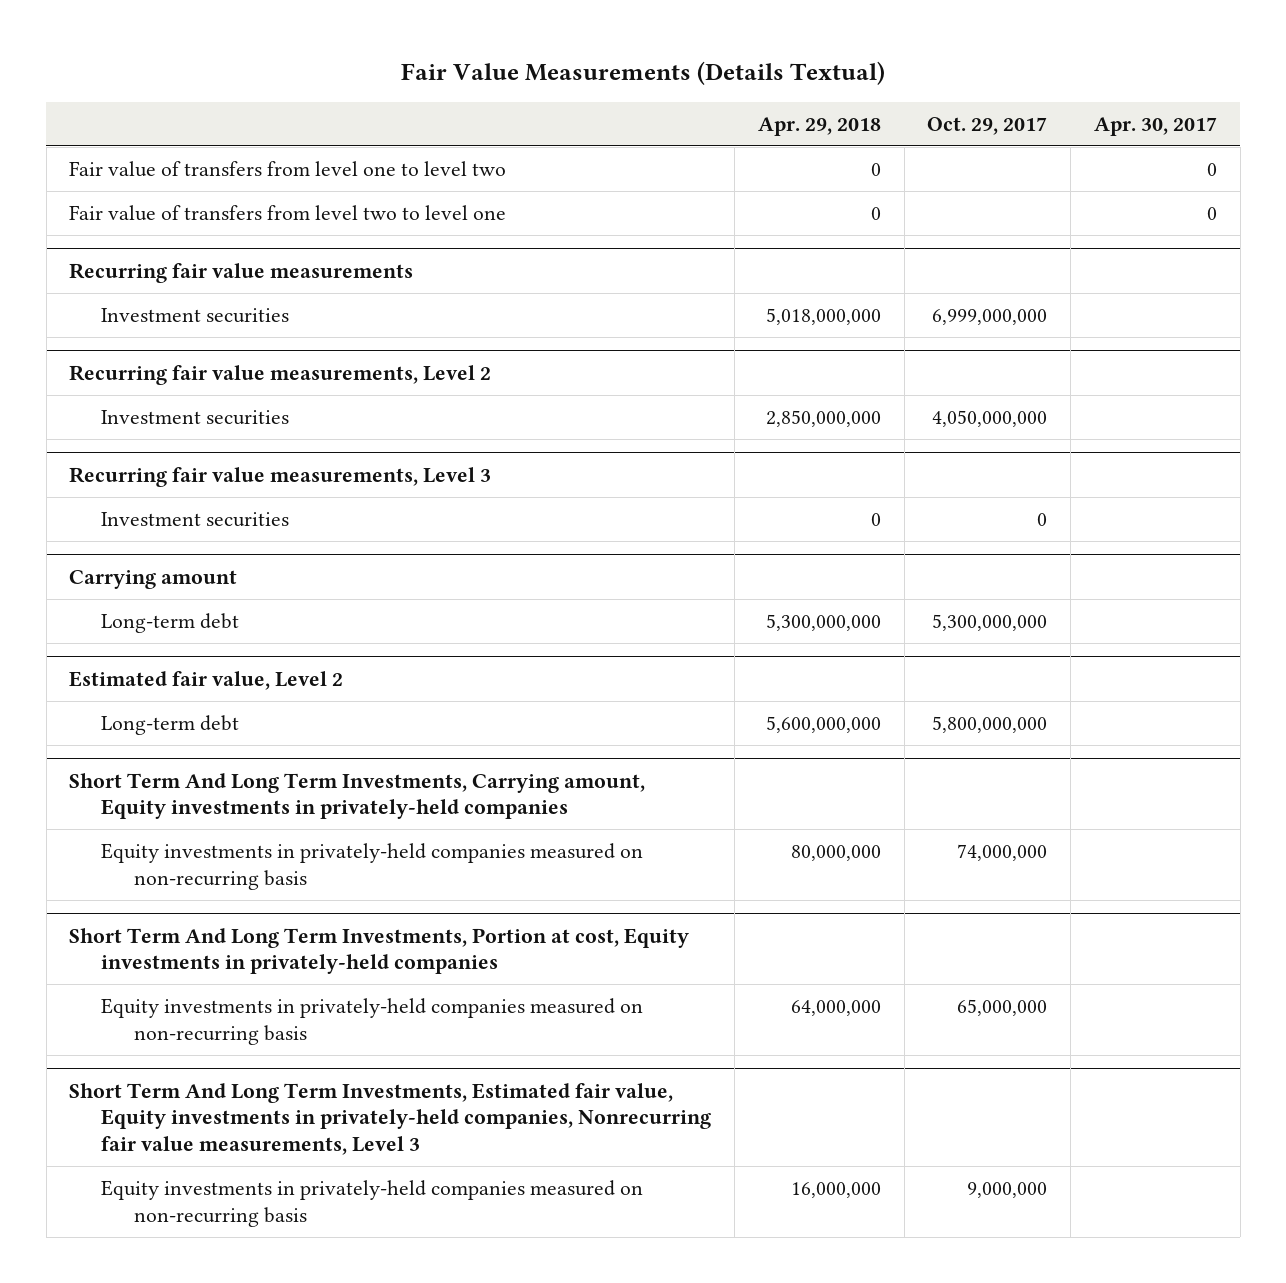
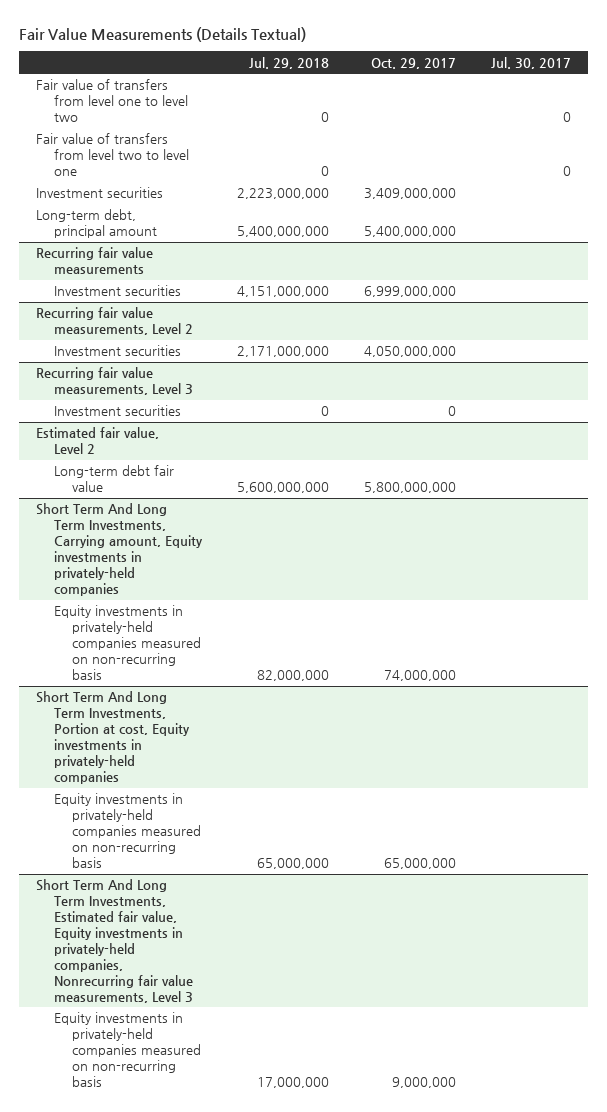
- | Apr. 29, 2018 | Oct. 29, 2017 | Apr. 30, 2017
+ | Jul. 29, 2018 | Oct. 29, 2017 | Jul. 30, 2017
+ Investment securities | 2,223,000,000 | 3,409,000,000 |
+ Long-term debt, principal amount | 5,400,000,000 | 5,400,000,000 |
- Carrying amount
- Long-term debt | 5,300,000,000 | 5,300,000,000 |
@ Estimated fair value, Level 2
- Long-term debt | 5,600,000,000 | 5,800,000,000 |
+ Long-term debt fair value | 5,600,000,000 | 5,800,000,000 |

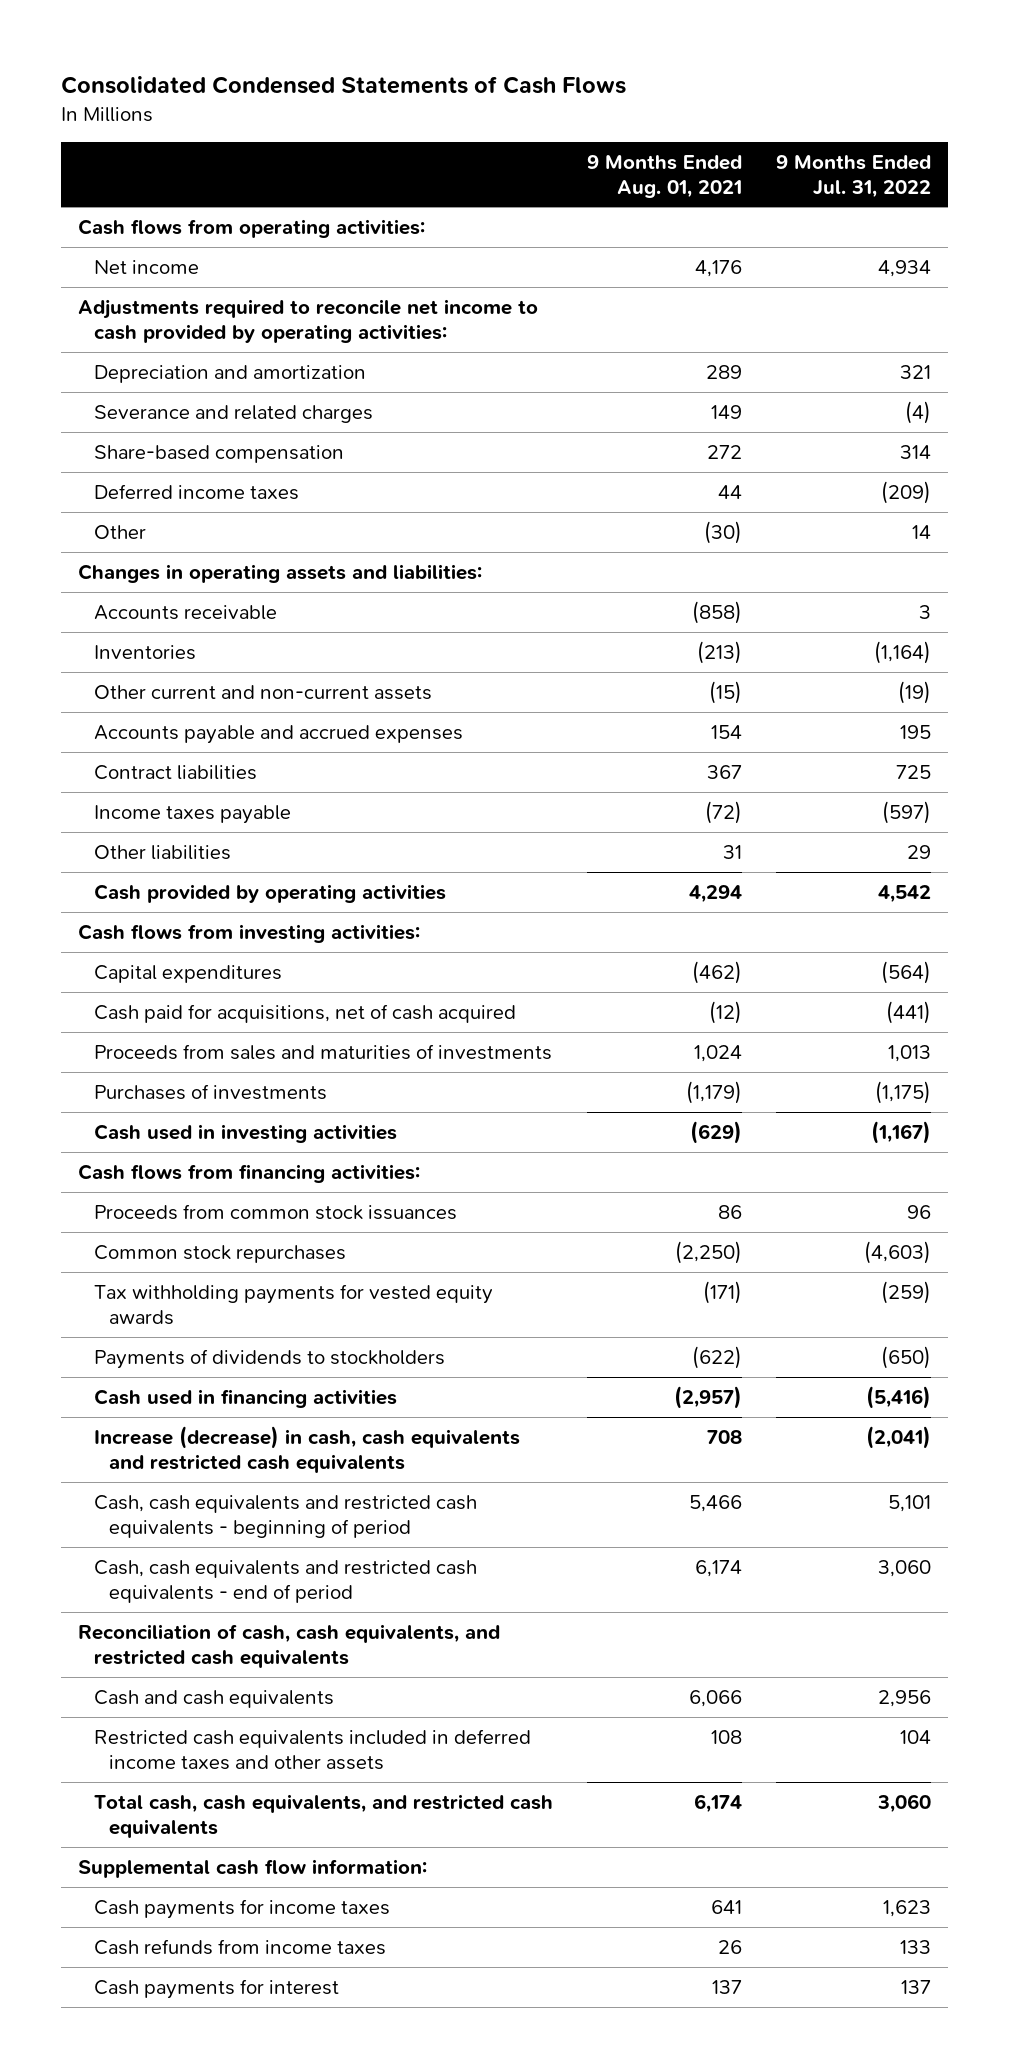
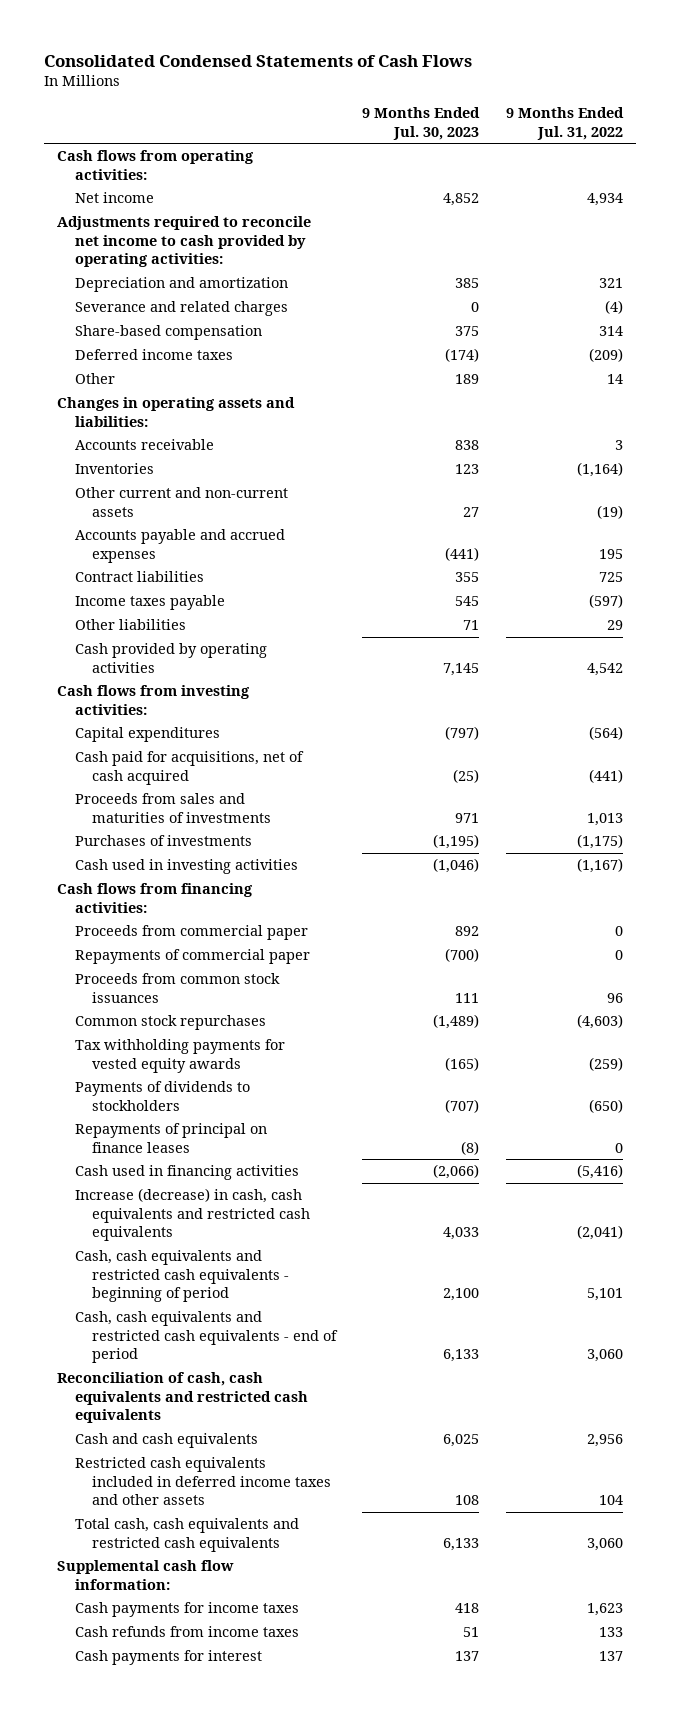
- | 9 Months Ended Aug. 01, 2021 | 9 Months Ended Jul. 31, 2022
+ | 9 Months Ended Jul. 30, 2023 | 9 Months Ended Jul. 31, 2022
+ Proceeds from commercial paper | 892 | 0
+ Repayments of commercial paper | (700) | 0
+ Repayments of principal on finance leases | (8) | 0
- Reconciliation of cash, cash equivalents, and restricted cash equivalents
+ Reconciliation of cash, cash equivalents and restricted cash equivalents
- Total cash, cash equivalents, and restricted cash equivalents | 6,174 | 3,060
+ Total cash, cash equivalents and restricted cash equivalents | 6,133 | 3,060

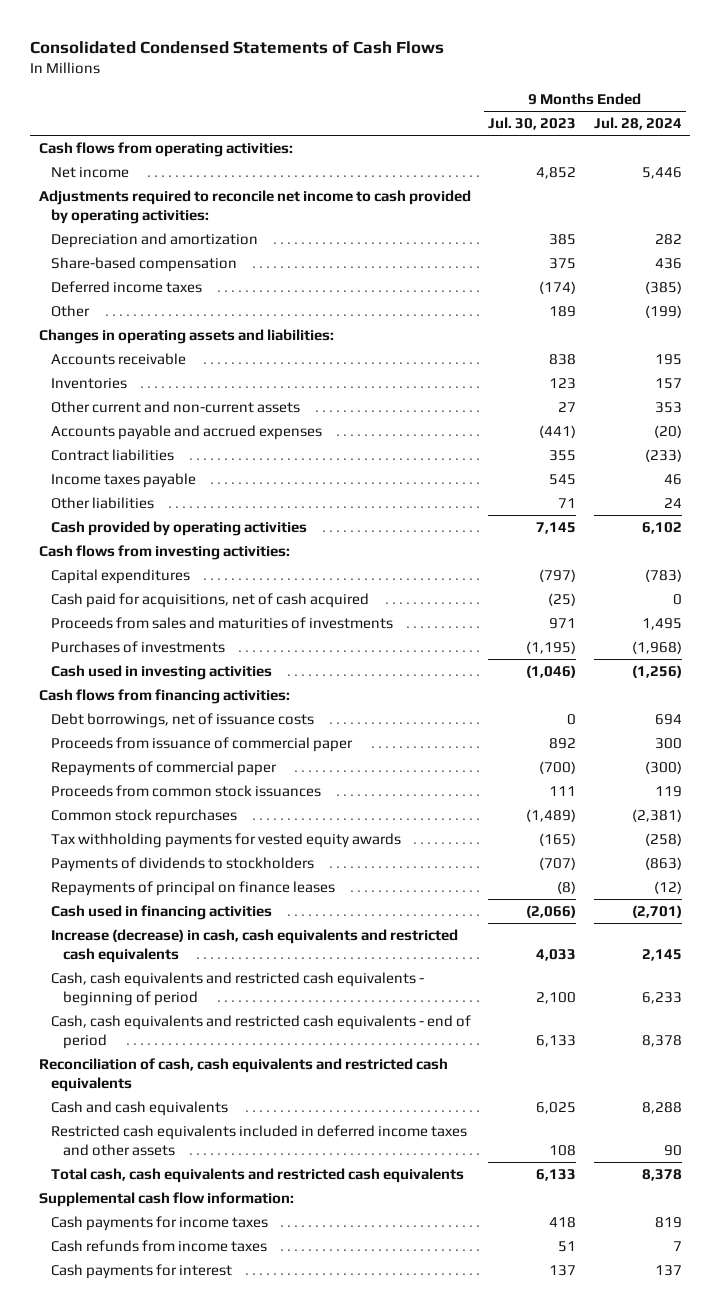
- | 9 Months Ended Jul. 30, 2023 | 9 Months Ended Jul. 31, 2022
+ | 9 Months Ended Jul. 30, 2023 | 9 Months Ended Jul. 28, 2024
- Severance and related charges | 0 | (4)
- Proceeds from commercial paper | 892 | 0
+ Debt borrowings, net of issuance costs | 0 | 694
+ Proceeds from issuance of commercial paper | 892 | 300

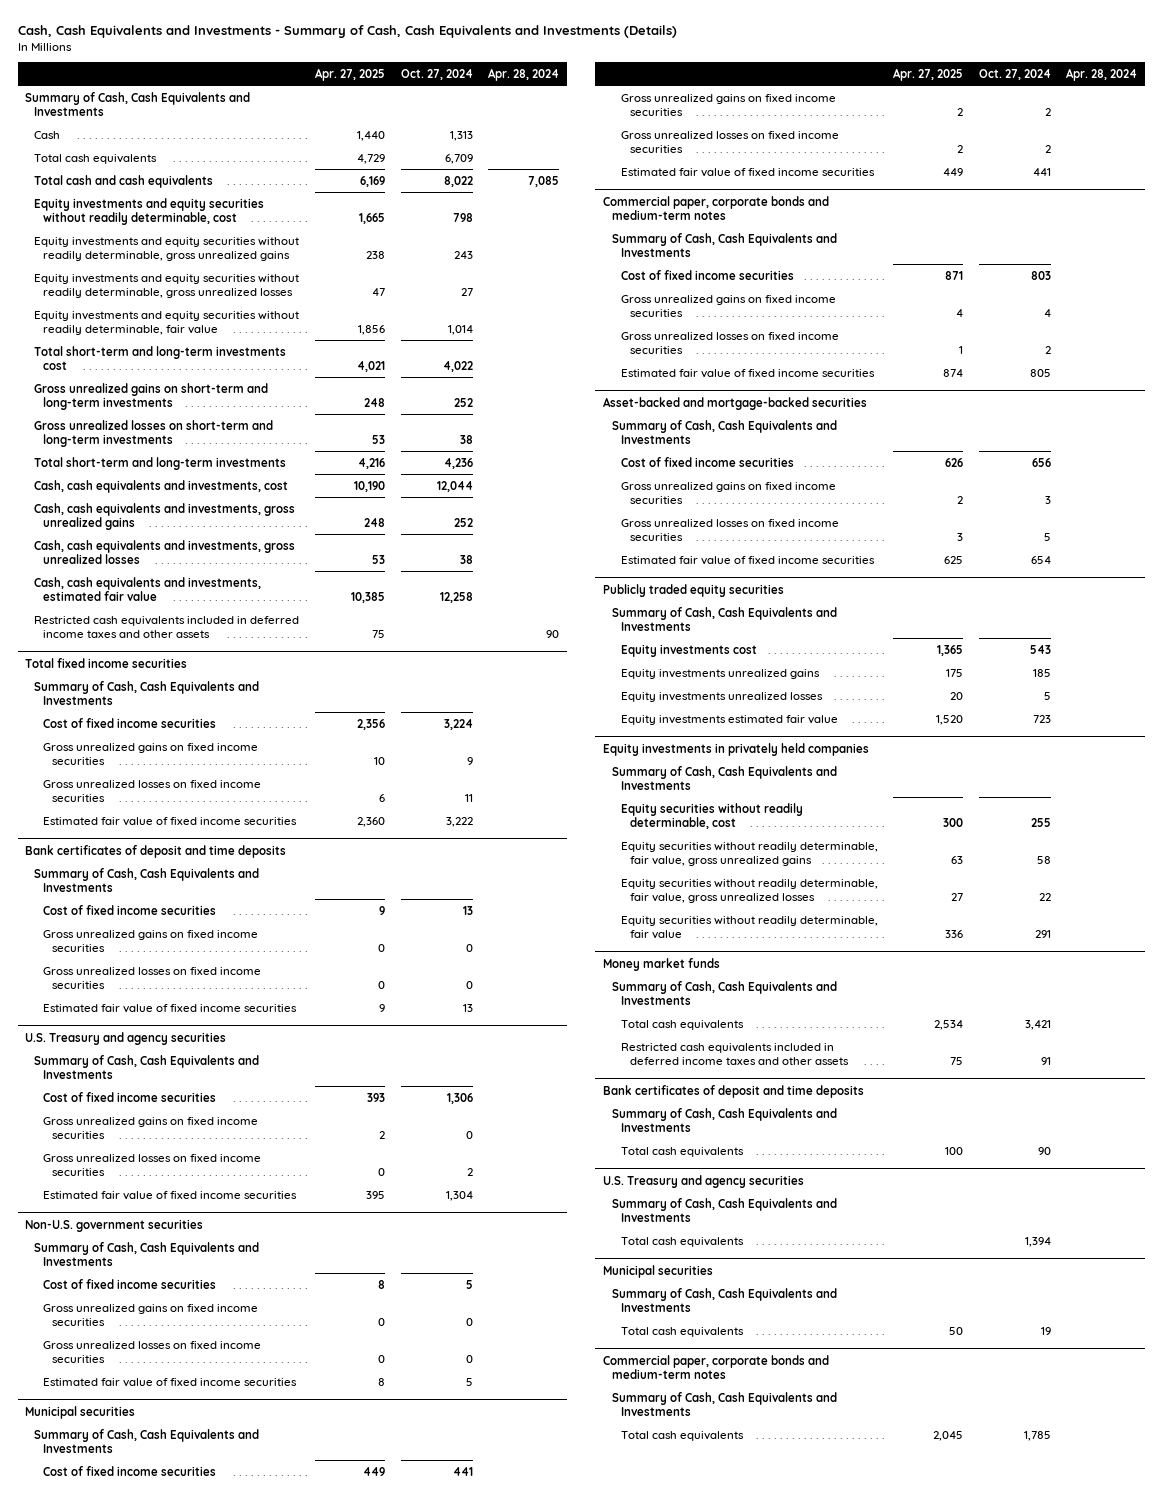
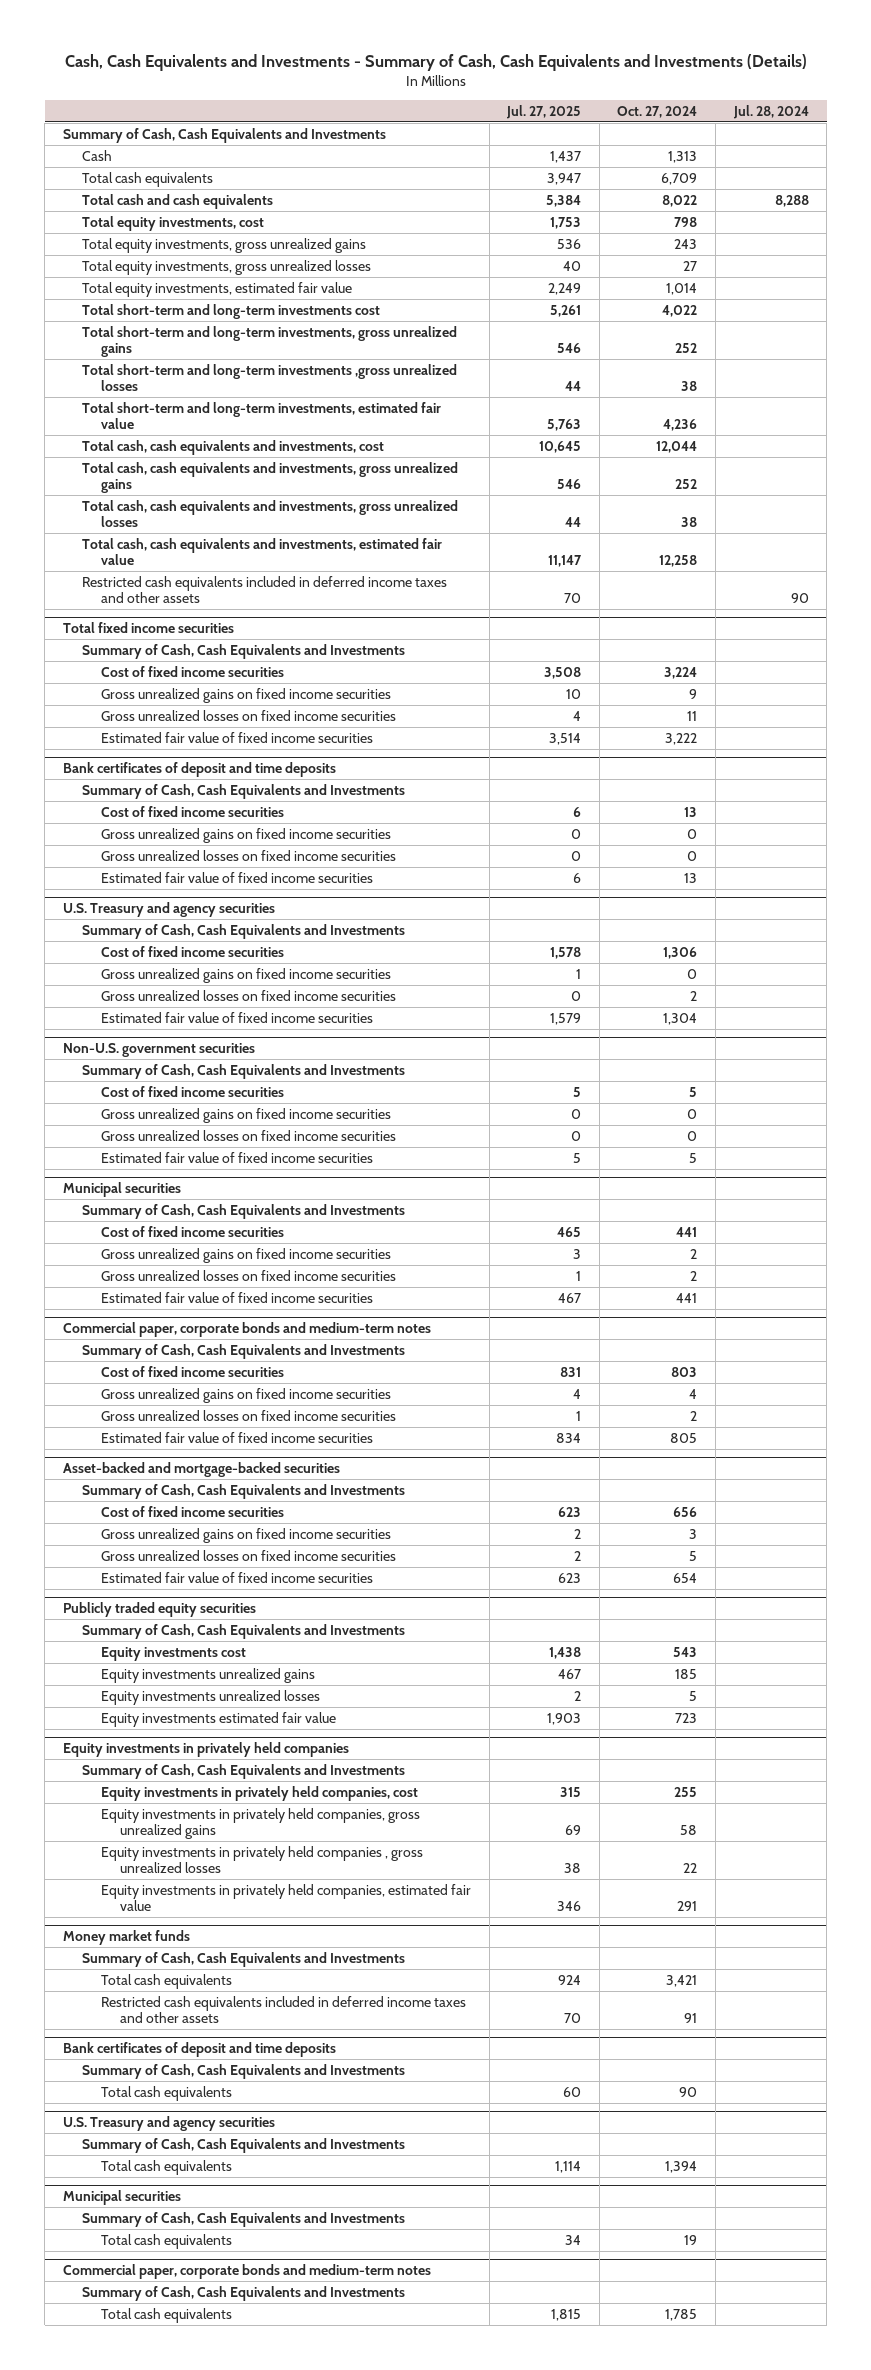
- | Apr. 27, 2025 | Oct. 27, 2024 | Apr. 28, 2024
+ | Jul. 27, 2025 | Oct. 27, 2024 | Jul. 28, 2024
- Equity investments and equity securities without readily determinable, cost | 1,665 | 798 |
- Equity investments and equity securities without readily determinable, gross unrealized gains | 238 | 243 |
- Equity investments and equity securities without readily determinable, gross unrealized losses | 47 | 27 |
- Equity investments and equity securities without readily determinable, fair value | 1,856 | 1,014 |
+ Total equity investments, cost | 1,753 | 798 |
+ Total equity investments, gross unrealized gains | 536 | 243 |
+ Total equity investments, gross unrealized losses | 40 | 27 |
+ Total equity investments, estimated fair value | 2,249 | 1,014 |
- Gross unrealized gains on short-term and long-term investments | 248 | 252 |
- Gross unrealized losses on short-term and long-term investments | 53 | 38 |
- Total short-term and long-term investments | 4,216 | 4,236 |
- Cash, cash equivalents and investments, cost | 10,190 | 12,044 |
- Cash, cash equivalents and investments, gross unrealized gains | 248 | 252 |
- Cash, cash equivalents and investments, gross unrealized losses | 53 | 38 |
- Cash, cash equivalents and investments, estimated fair value | 10,385 | 12,258 |
+ Total short-term and long-term investments, gross unrealized gains | 546 | 252 |
+ Total short-term and long-term investments ,gross unrealized losses | 44 | 38 |
+ Total short-term and long-term investments, estimated fair value | 5,763 | 4,236 |
+ Total cash, cash equivalents and investments, cost | 10,645 | 12,044 |
+ Total cash, cash equivalents and investments, gross unrealized gains | 546 | 252 |
+ Total cash, cash equivalents and investments, gross unrealized losses | 44 | 38 |
+ Total cash, cash equivalents and investments, estimated fair value | 11,147 | 12,258 |
@ Equity investments in privately held companies
- Equity securities without readily determinable, cost | 300 | 255 |
- Equity securities without readily determinable, fair value, gross unrealized gains | 63 | 58 |
- Equity securities without readily determinable, fair value, gross unrealized losses | 27 | 22 |
- Equity securities without readily determinable, fair value | 336 | 291 |
+ Equity investments in privately held companies, cost | 315 | 255 |
+ Equity investments in privately held companies, gross unrealized gains | 69 | 58 |
+ Equity investments in privately held companies , gross unrealized losses | 38 | 22 |
+ Equity investments in privately held companies, estimated fair value | 346 | 291 |

